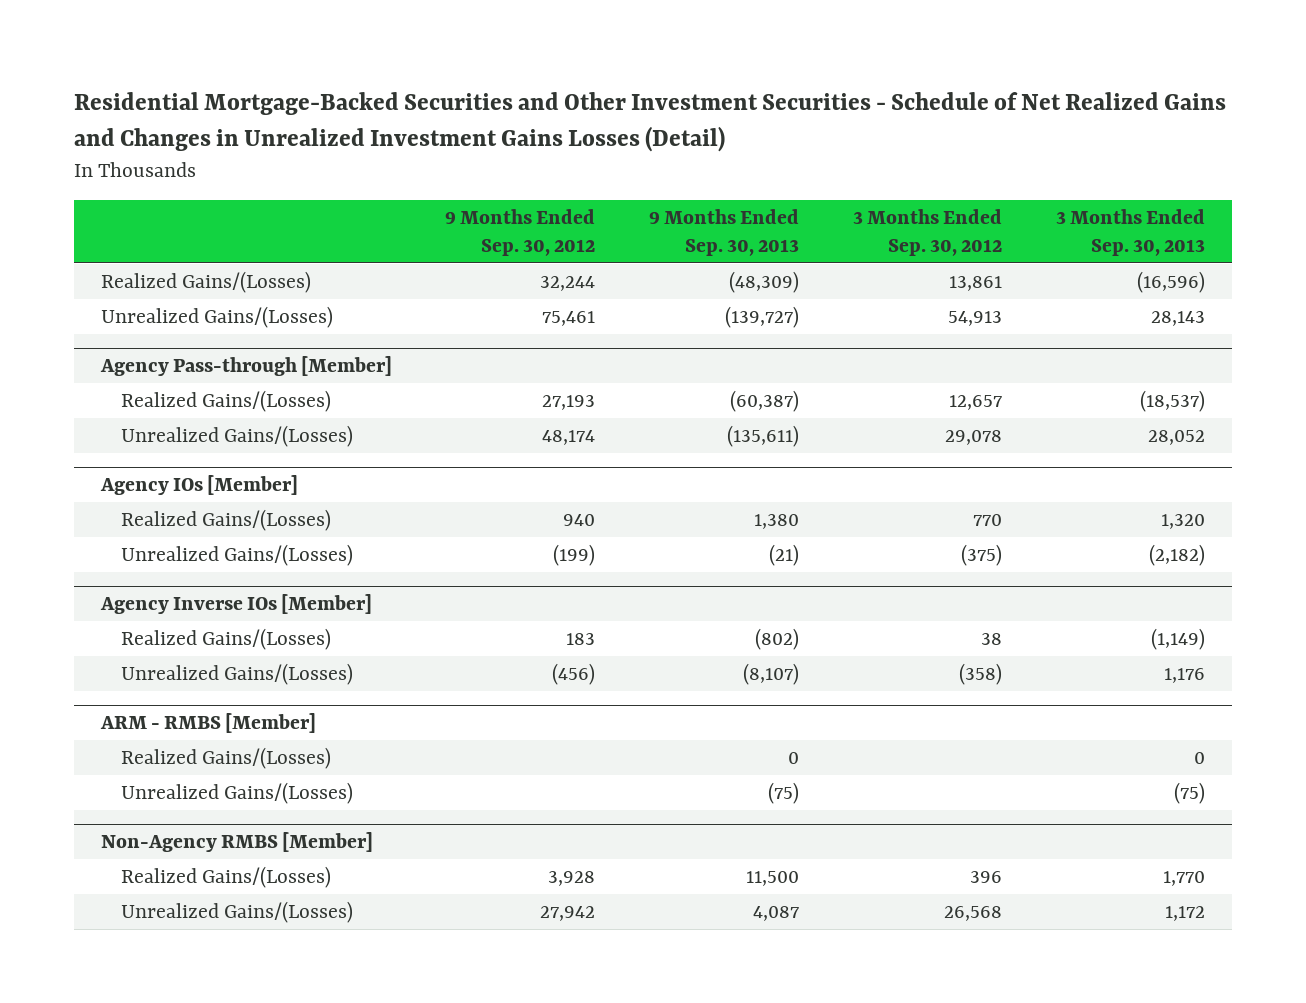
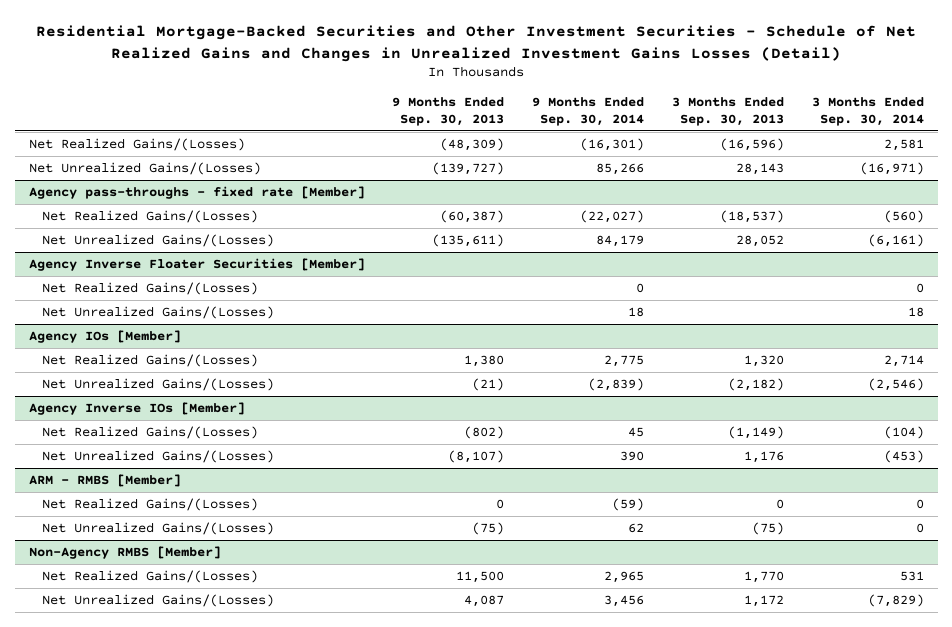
- | 9 Months Ended Sep. 30, 2012 | 9 Months Ended Sep. 30, 2013 | 3 Months Ended Sep. 30, 2012 | 3 Months Ended Sep. 30, 2013
+ | 9 Months Ended Sep. 30, 2013 | 9 Months Ended Sep. 30, 2014 | 3 Months Ended Sep. 30, 2013 | 3 Months Ended Sep. 30, 2014
- Realized Gains/(Losses) | 32,244 | (48,309) | 13,861 | (16,596)
- Unrealized Gains/(Losses) | 75,461 | (139,727) | 54,913 | 28,143
- Agency Pass-through [Member]
- Realized Gains/(Losses) | 27,193 | (60,387) | 12,657 | (18,537)
- Unrealized Gains/(Losses) | 48,174 | (135,611) | 29,078 | 28,052
+ Net Realized Gains/(Losses) | (48,309) | (16,301) | (16,596) | 2,581
+ Net Unrealized Gains/(Losses) | (139,727) | 85,266 | 28,143 | (16,971)
+ Agency pass-throughs - fixed rate [Member]
+ Net Realized Gains/(Losses) | (60,387) | (22,027) | (18,537) | (560)
+ Net Unrealized Gains/(Losses) | (135,611) | 84,179 | 28,052 | (6,161)
+ Agency Inverse Floater Securities [Member]
+ Net Realized Gains/(Losses) | | 0 | | 0
+ Net Unrealized Gains/(Losses) | | 18 | | 18
@ Agency IOs [Member]
- Realized Gains/(Losses) | 940 | 1,380 | 770 | 1,320
- Unrealized Gains/(Losses) | (199) | (21) | (375) | (2,182)
+ Net Realized Gains/(Losses) | 1,380 | 2,775 | 1,320 | 2,714
+ Net Unrealized Gains/(Losses) | (21) | (2,839) | (2,182) | (2,546)
@ Agency Inverse IOs [Member]
- Realized Gains/(Losses) | 183 | (802) | 38 | (1,149)
- Unrealized Gains/(Losses) | (456) | (8,107) | (358) | 1,176
+ Net Realized Gains/(Losses) | (802) | 45 | (1,149) | (104)
+ Net Unrealized Gains/(Losses) | (8,107) | 390 | 1,176 | (453)
@ ARM - RMBS [Member]
- Realized Gains/(Losses) | | 0 | | 0
- Unrealized Gains/(Losses) | | (75) | | (75)
+ Net Realized Gains/(Losses) | 0 | (59) | 0 | 0
+ Net Unrealized Gains/(Losses) | (75) | 62 | (75) | 0
@ Non-Agency RMBS [Member]
- Realized Gains/(Losses) | 3,928 | 11,500 | 396 | 1,770
- Unrealized Gains/(Losses) | 27,942 | 4,087 | 26,568 | 1,172
+ Net Realized Gains/(Losses) | 11,500 | 2,965 | 1,770 | 531
+ Net Unrealized Gains/(Losses) | 4,087 | 3,456 | 1,172 | (7,829)

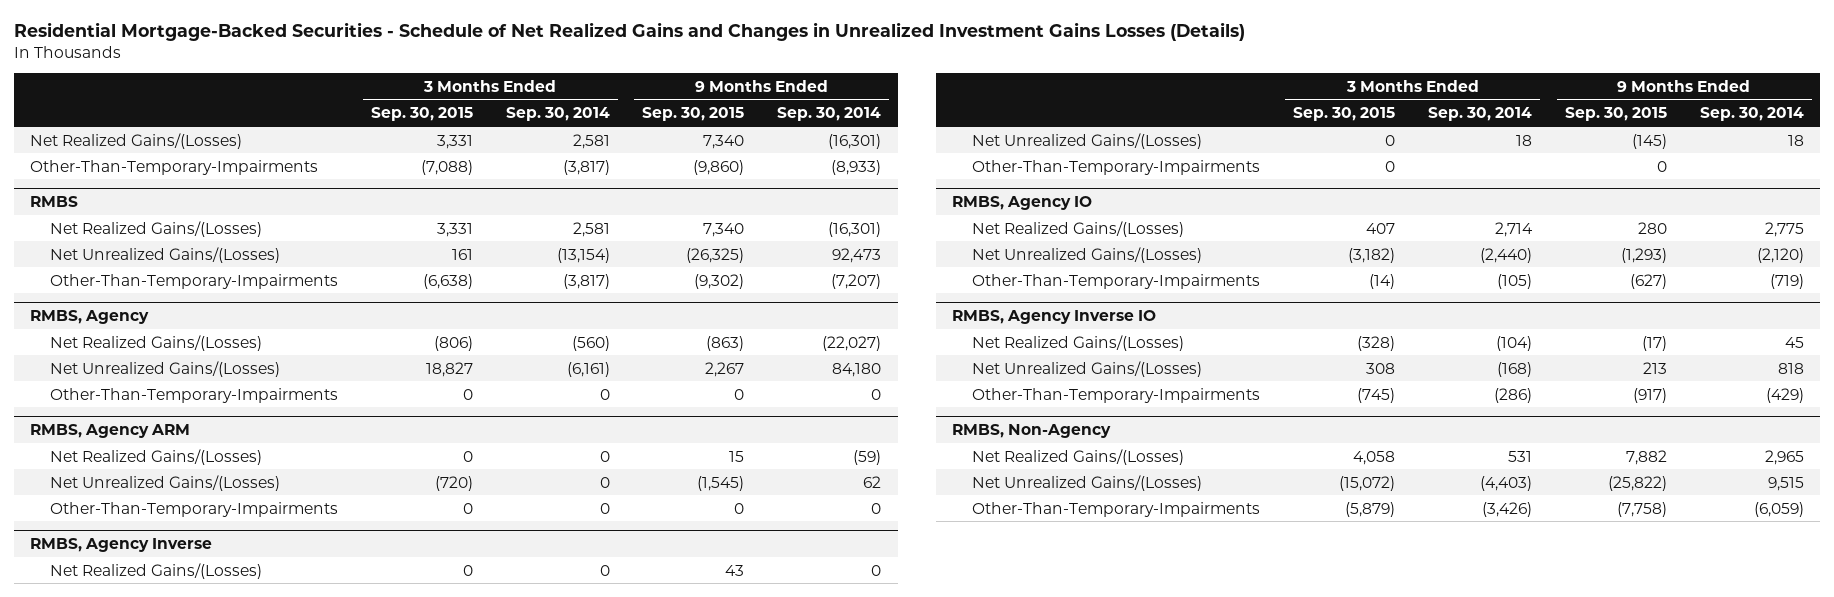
- Residential Mortgage-Backed Securities and Other Investment Securities - Schedule of Net Realized Gains and Changes in Unrealized Investment Gains Losses (Detail)
+ Residential Mortgage-Backed Securities - Schedule of Net Realized Gains and Changes in Unrealized Investment Gains Losses (Details)
- | 9 Months Ended Sep. 30, 2013 | 9 Months Ended Sep. 30, 2014 | 3 Months Ended Sep. 30, 2013 | 3 Months Ended Sep. 30, 2014
+ | 3 Months Ended Sep. 30, 2015 | 3 Months Ended Sep. 30, 2014 | 9 Months Ended Sep. 30, 2015 | 9 Months Ended Sep. 30, 2014
- Net Unrealized Gains/(Losses) | (139,727) | 85,266 | 28,143 | (16,971)
- Agency pass-throughs - fixed rate [Member]
+ Other-Than-Temporary-Impairments | (7,088) | (3,817) | (9,860) | (8,933)
+ RMBS
+ Net Realized Gains/(Losses) | 3,331 | 2,581 | 7,340 | (16,301)
+ Net Unrealized Gains/(Losses) | 161 | (13,154) | (26,325) | 92,473
+ Other-Than-Temporary-Impairments | (6,638) | (3,817) | (9,302) | (7,207)
+ RMBS, Agency
- Net Unrealized Gains/(Losses) | (135,611) | 84,179 | 28,052 | (6,161)
- Agency Inverse Floater Securities [Member]
+ Net Unrealized Gains/(Losses) | 18,827 | (6,161) | 2,267 | 84,180
+ Other-Than-Temporary-Impairments | 0 | 0 | 0 | 0
+ RMBS, Agency ARM
+ Net Realized Gains/(Losses) | 0 | 0 | 15 | (59)
+ Net Unrealized Gains/(Losses) | (720) | 0 | (1,545) | 62
+ Other-Than-Temporary-Impairments | 0 | 0 | 0 | 0
+ RMBS, Agency Inverse
- Agency IOs [Member]
+ Other-Than-Temporary-Impairments | 0 | | 0 |
+ RMBS, Agency IO
- Net Unrealized Gains/(Losses) | (21) | (2,839) | (2,182) | (2,546)
- Agency Inverse IOs [Member]
+ Net Unrealized Gains/(Losses) | (3,182) | (2,440) | (1,293) | (2,120)
+ Other-Than-Temporary-Impairments | (14) | (105) | (627) | (719)
+ RMBS, Agency Inverse IO
- Net Unrealized Gains/(Losses) | (8,107) | 390 | 1,176 | (453)
- ARM - RMBS [Member]
- Net Realized Gains/(Losses) | 0 | (59) | 0 | 0
- Net Unrealized Gains/(Losses) | (75) | 62 | (75) | 0
- Non-Agency RMBS [Member]
+ Net Unrealized Gains/(Losses) | 308 | (168) | 213 | 818
+ Other-Than-Temporary-Impairments | (745) | (286) | (917) | (429)
+ RMBS, Non-Agency
- Net Unrealized Gains/(Losses) | 4,087 | 3,456 | 1,172 | (7,829)
+ Net Unrealized Gains/(Losses) | (15,072) | (4,403) | (25,822) | 9,515
+ Other-Than-Temporary-Impairments | (5,879) | (3,426) | (7,758) | (6,059)

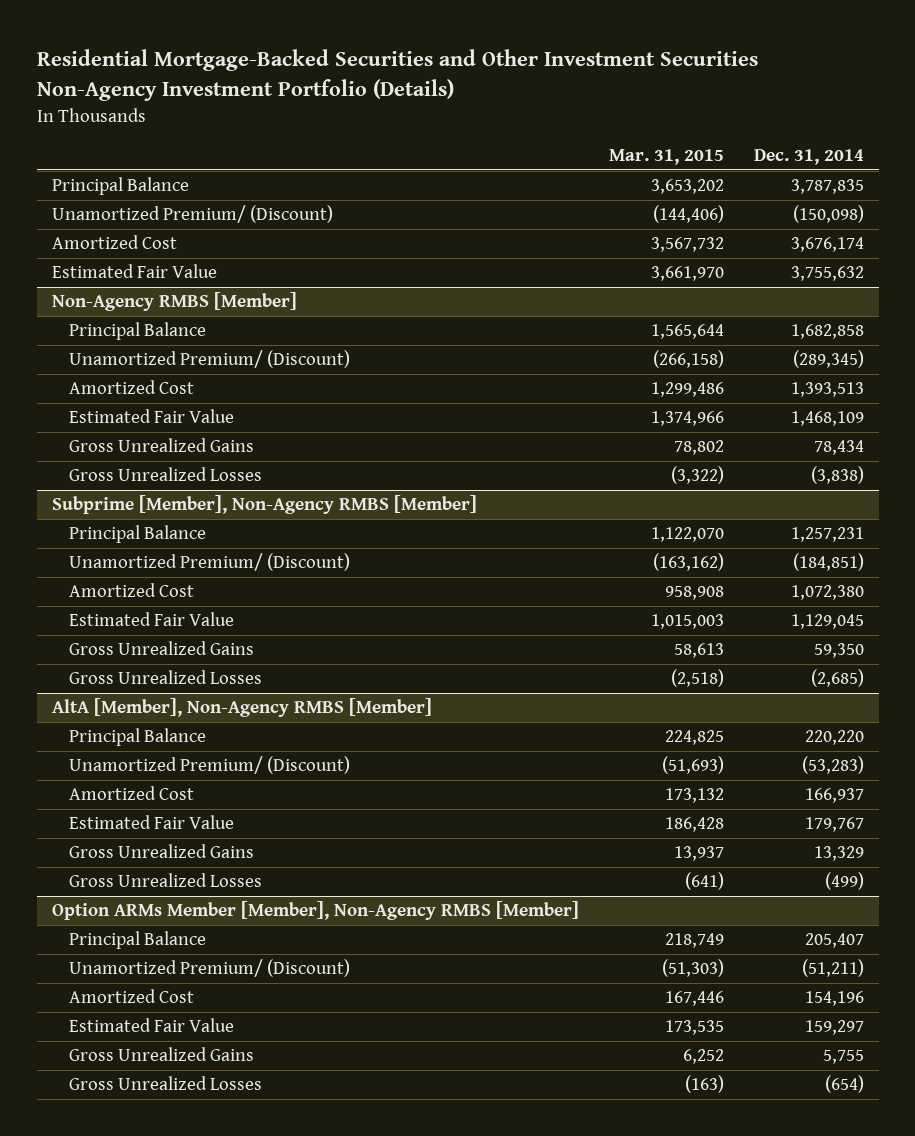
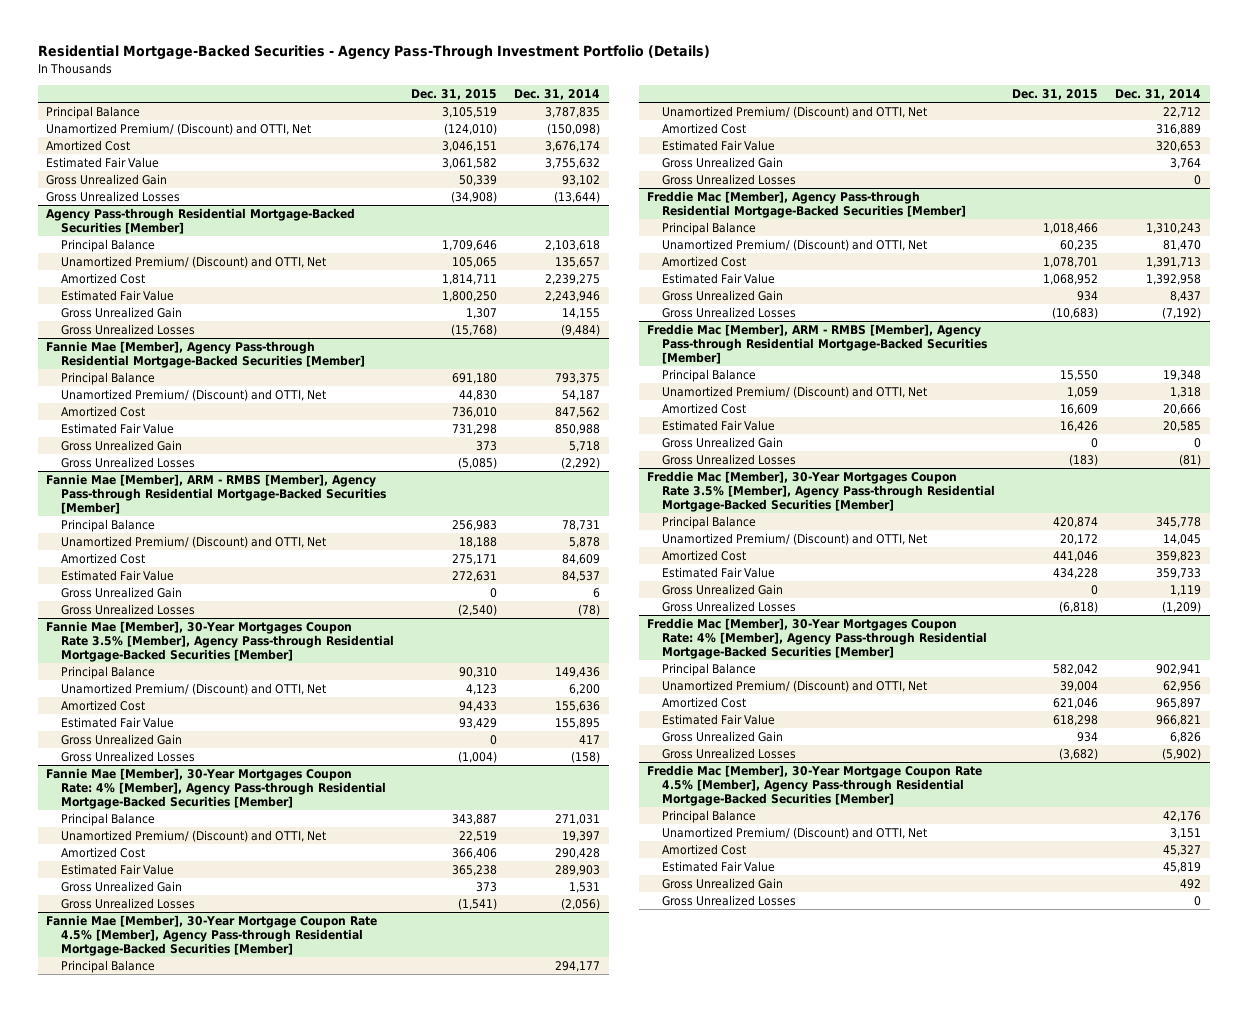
- Residential Mortgage-Backed Securities and Other Investment Securities Non-Agency Investment Portfolio (Details)
+ Residential Mortgage-Backed Securities - Agency Pass-Through Investment Portfolio (Details)
- | Mar. 31, 2015 | Dec. 31, 2014
+ | Dec. 31, 2015 | Dec. 31, 2014
- Unamortized Premium/ (Discount) | (144,406) | (150,098)
+ Unamortized Premium/ (Discount) and OTTI, Net | (124,010) | (150,098)
- Non-Agency RMBS [Member]
- Principal Balance | 1,565,644 | 1,682,858
- Unamortized Premium/ (Discount) | (266,158) | (289,345)
- Amortized Cost | 1,299,486 | 1,393,513
- Estimated Fair Value | 1,374,966 | 1,468,109
- Gross Unrealized Gains | 78,802 | 78,434
- Gross Unrealized Losses | (3,322) | (3,838)
- Subprime [Member], Non-Agency RMBS [Member]
- Principal Balance | 1,122,070 | 1,257,231
- Unamortized Premium/ (Discount) | (163,162) | (184,851)
- Amortized Cost | 958,908 | 1,072,380
- Estimated Fair Value | 1,015,003 | 1,129,045
- Gross Unrealized Gains | 58,613 | 59,350
- Gross Unrealized Losses | (2,518) | (2,685)
- AltA [Member], Non-Agency RMBS [Member]
- Principal Balance | 224,825 | 220,220
- Unamortized Premium/ (Discount) | (51,693) | (53,283)
- Amortized Cost | 173,132 | 166,937
- Estimated Fair Value | 186,428 | 179,767
- Gross Unrealized Gains | 13,937 | 13,329
- Gross Unrealized Losses | (641) | (499)
- Option ARMs Member [Member], Non-Agency RMBS [Member]
- Principal Balance | 218,749 | 205,407
- Unamortized Premium/ (Discount) | (51,303) | (51,211)
- Amortized Cost | 167,446 | 154,196
- Estimated Fair Value | 173,535 | 159,297
- Gross Unrealized Gains | 6,252 | 5,755
- Gross Unrealized Losses | (163) | (654)
+ Gross Unrealized Gain | 50,339 | 93,102
+ Gross Unrealized Losses | (34,908) | (13,644)
+ Agency Pass-through Residential Mortgage-Backed Securities [Member]
+ Principal Balance | 1,709,646 | 2,103,618
+ Unamortized Premium/ (Discount) and OTTI, Net | 105,065 | 135,657
+ Amortized Cost | 1,814,711 | 2,239,275
+ Estimated Fair Value | 1,800,250 | 2,243,946
+ Gross Unrealized Gain | 1,307 | 14,155
+ Gross Unrealized Losses | (15,768) | (9,484)
+ Fannie Mae [Member], Agency Pass-through Residential Mortgage-Backed Securities [Member]
+ Principal Balance | 691,180 | 793,375
+ Unamortized Premium/ (Discount) and OTTI, Net | 44,830 | 54,187
+ Amortized Cost | 736,010 | 847,562
+ Estimated Fair Value | 731,298 | 850,988
+ Gross Unrealized Gain | 373 | 5,718
+ Gross Unrealized Losses | (5,085) | (2,292)
+ Fannie Mae [Member], ARM - RMBS [Member], Agency Pass-through Residential Mortgage-Backed Securities [Member]
+ Principal Balance | 256,983 | 78,731
+ Unamortized Premium/ (Discount) and OTTI, Net | 18,188 | 5,878
+ Amortized Cost | 275,171 | 84,609
+ Estimated Fair Value | 272,631 | 84,537
+ Gross Unrealized Gain | 0 | 6
+ Gross Unrealized Losses | (2,540) | (78)
+ Fannie Mae [Member], 30-Year Mortgages Coupon Rate 3.5% [Member], Agency Pass-through Residential Mortgage-Backed Securities [Member]
+ Principal Balance | 90,310 | 149,436
+ Unamortized Premium/ (Discount) and OTTI, Net | 4,123 | 6,200
+ Amortized Cost | 94,433 | 155,636
+ Estimated Fair Value | 93,429 | 155,895
+ Gross Unrealized Gain | 0 | 417
+ Gross Unrealized Losses | (1,004) | (158)
+ Fannie Mae [Member], 30-Year Mortgages Coupon Rate: 4% [Member], Agency Pass-through Residential Mortgage-Backed Securities [Member]
+ Principal Balance | 343,887 | 271,031
+ Unamortized Premium/ (Discount) and OTTI, Net | 22,519 | 19,397
+ Amortized Cost | 366,406 | 290,428
+ Estimated Fair Value | 365,238 | 289,903
+ Gross Unrealized Gain | 373 | 1,531
+ Gross Unrealized Losses | (1,541) | (2,056)
+ Fannie Mae [Member], 30-Year Mortgage Coupon Rate 4.5% [Member], Agency Pass-through Residential Mortgage-Backed Securities [Member]
+ Principal Balance | | 294,177
+ Unamortized Premium/ (Discount) and OTTI, Net | | 22,712
+ Amortized Cost | | 316,889
+ Estimated Fair Value | | 320,653
+ Gross Unrealized Gain | | 3,764
+ Gross Unrealized Losses | | 0
+ Freddie Mac [Member], Agency Pass-through Residential Mortgage-Backed Securities [Member]
+ Principal Balance | 1,018,466 | 1,310,243
+ Unamortized Premium/ (Discount) and OTTI, Net | 60,235 | 81,470
+ Amortized Cost | 1,078,701 | 1,391,713
+ Estimated Fair Value | 1,068,952 | 1,392,958
+ Gross Unrealized Gain | 934 | 8,437
+ Gross Unrealized Losses | (10,683) | (7,192)
+ Freddie Mac [Member], ARM - RMBS [Member], Agency Pass-through Residential Mortgage-Backed Securities [Member]
+ Principal Balance | 15,550 | 19,348
+ Unamortized Premium/ (Discount) and OTTI, Net | 1,059 | 1,318
+ Amortized Cost | 16,609 | 20,666
+ Estimated Fair Value | 16,426 | 20,585
+ Gross Unrealized Gain | 0 | 0
+ Gross Unrealized Losses | (183) | (81)
+ Freddie Mac [Member], 30-Year Mortgages Coupon Rate 3.5% [Member], Agency Pass-through Residential Mortgage-Backed Securities [Member]
+ Principal Balance | 420,874 | 345,778
+ Unamortized Premium/ (Discount) and OTTI, Net | 20,172 | 14,045
+ Amortized Cost | 441,046 | 359,823
+ Estimated Fair Value | 434,228 | 359,733
+ Gross Unrealized Gain | 0 | 1,119
+ Gross Unrealized Losses | (6,818) | (1,209)
+ Freddie Mac [Member], 30-Year Mortgages Coupon Rate: 4% [Member], Agency Pass-through Residential Mortgage-Backed Securities [Member]
+ Principal Balance | 582,042 | 902,941
+ Unamortized Premium/ (Discount) and OTTI, Net | 39,004 | 62,956
+ Amortized Cost | 621,046 | 965,897
+ Estimated Fair Value | 618,298 | 966,821
+ Gross Unrealized Gain | 934 | 6,826
+ Gross Unrealized Losses | (3,682) | (5,902)
+ Freddie Mac [Member], 30-Year Mortgage Coupon Rate 4.5% [Member], Agency Pass-through Residential Mortgage-Backed Securities [Member]
+ Principal Balance | | 42,176
+ Unamortized Premium/ (Discount) and OTTI, Net | | 3,151
+ Amortized Cost | | 45,327
+ Estimated Fair Value | | 45,819
+ Gross Unrealized Gain | | 492
+ Gross Unrealized Losses | | 0

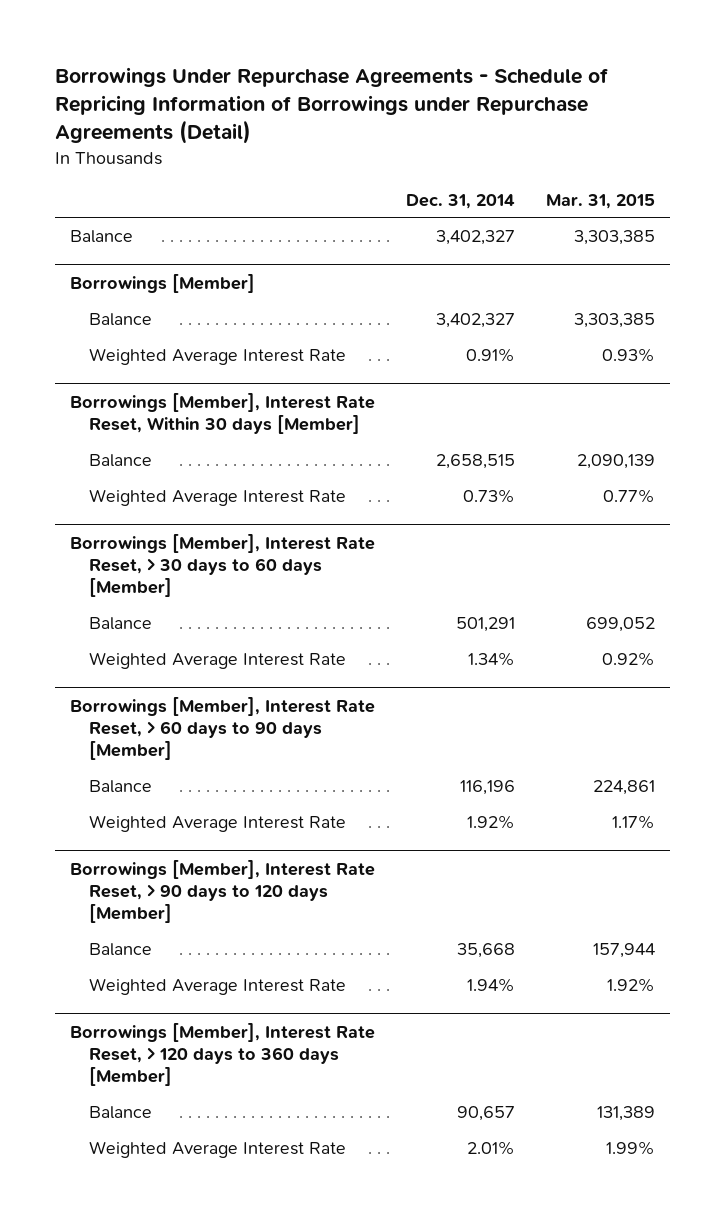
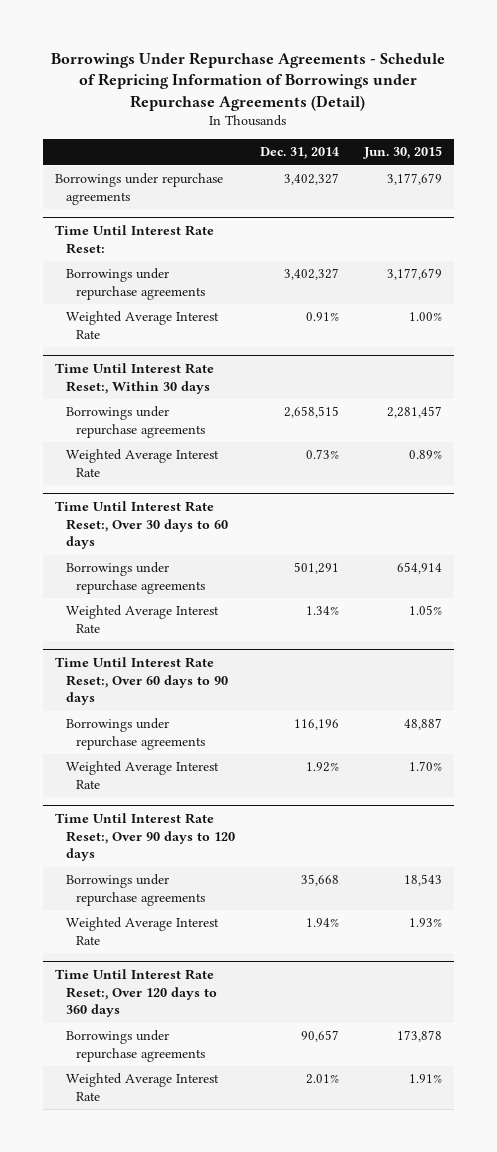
- | Dec. 31, 2014 | Mar. 31, 2015
+ | Dec. 31, 2014 | Jun. 30, 2015
- Balance | 3,402,327 | 3,303,385
- Borrowings [Member]
- Balance | 3,402,327 | 3,303,385
+ Borrowings under repurchase agreements | 3,402,327 | 3,177,679
+ Time Until Interest Rate Reset:
+ Borrowings under repurchase agreements | 3,402,327 | 3,177,679
- Borrowings [Member], Interest Rate Reset, Within 30 days [Member]
- Balance | 2,658,515 | 2,090,139
+ Time Until Interest Rate Reset:, Within 30 days
+ Borrowings under repurchase agreements | 2,658,515 | 2,281,457
- Borrowings [Member], Interest Rate Reset, > 30 days to 60 days [Member]
- Balance | 501,291 | 699,052
+ Time Until Interest Rate Reset:, Over 30 days to 60 days
+ Borrowings under repurchase agreements | 501,291 | 654,914
- Borrowings [Member], Interest Rate Reset, > 60 days to 90 days [Member]
- Balance | 116,196 | 224,861
+ Time Until Interest Rate Reset:, Over 60 days to 90 days
+ Borrowings under repurchase agreements | 116,196 | 48,887
- Borrowings [Member], Interest Rate Reset, > 90 days to 120 days [Member]
- Balance | 35,668 | 157,944
+ Time Until Interest Rate Reset:, Over 90 days to 120 days
+ Borrowings under repurchase agreements | 35,668 | 18,543
- Borrowings [Member], Interest Rate Reset, > 120 days to 360 days [Member]
- Balance | 90,657 | 131,389
+ Time Until Interest Rate Reset:, Over 120 days to 360 days
+ Borrowings under repurchase agreements | 90,657 | 173,878

